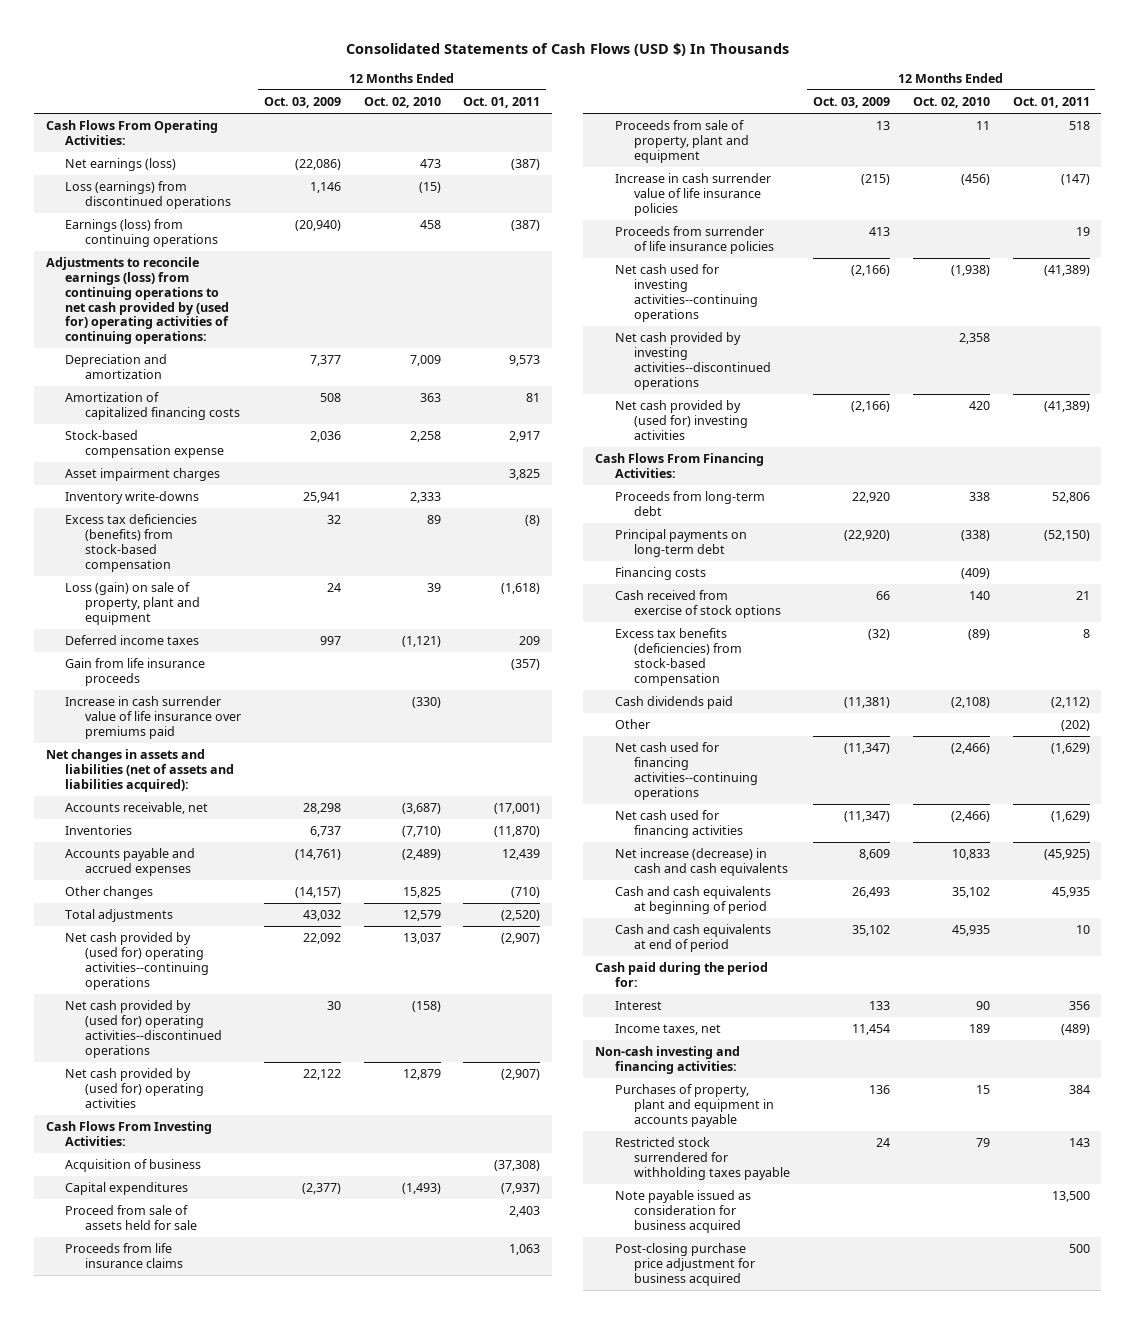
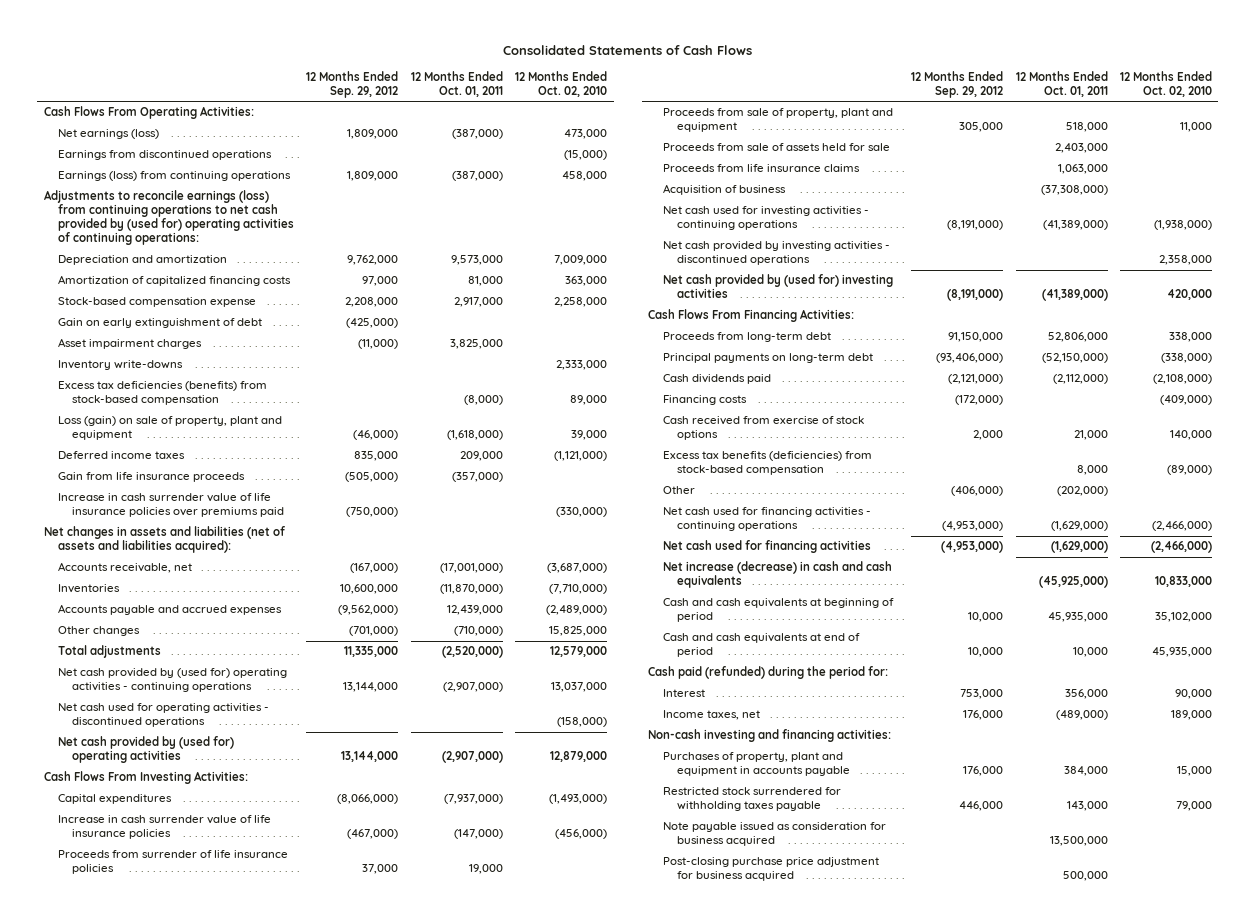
- Consolidated Statements of Cash Flows (USD $) In Thousands
+ Consolidated Statements of Cash Flows
- | 12 Months Ended Oct. 03, 2009 | 12 Months Ended Oct. 02, 2010 | 12 Months Ended Oct. 01, 2011
+ | 12 Months Ended Sep. 29, 2012 | 12 Months Ended Oct. 01, 2011 | 12 Months Ended Oct. 02, 2010
- Net earnings (loss) | (22,086) | 473 | (387)
- Loss (earnings) from discontinued operations | 1,146 | (15) |
- Earnings (loss) from continuing operations | (20,940) | 458 | (387)
+ Net earnings (loss) | 1,809,000 | (387,000) | 473,000
+ Earnings from discontinued operations | | | (15,000)
+ Earnings (loss) from continuing operations | 1,809,000 | (387,000) | 458,000
- Depreciation and amortization | 7,377 | 7,009 | 9,573
- Amortization of capitalized financing costs | 508 | 363 | 81
- Stock-based compensation expense | 2,036 | 2,258 | 2,917
- Asset impairment charges | | | 3,825
- Inventory write-downs | 25,941 | 2,333 |
- Excess tax deficiencies (benefits) from stock-based compensation | 32 | 89 | (8)
- Loss (gain) on sale of property, plant and equipment | 24 | 39 | (1,618)
- Deferred income taxes | 997 | (1,121) | 209
- Gain from life insurance proceeds | | | (357)
- Increase in cash surrender value of life insurance over premiums paid | | (330) |
+ Depreciation and amortization | 9,762,000 | 9,573,000 | 7,009,000
+ Amortization of capitalized financing costs | 97,000 | 81,000 | 363,000
+ Stock-based compensation expense | 2,208,000 | 2,917,000 | 2,258,000
+ Gain on early extinguishment of debt | (425,000) | |
+ Asset impairment charges | (11,000) | 3,825,000 |
+ Inventory write-downs | | | 2,333,000
+ Excess tax deficiencies (benefits) from stock-based compensation | | (8,000) | 89,000
+ Loss (gain) on sale of property, plant and equipment | (46,000) | (1,618,000) | 39,000
+ Deferred income taxes | 835,000 | 209,000 | (1,121,000)
+ Gain from life insurance proceeds | (505,000) | (357,000) |
+ Increase in cash surrender value of life insurance policies over premiums paid | (750,000) | | (330,000)
- Accounts receivable, net | 28,298 | (3,687) | (17,001)
- Inventories | 6,737 | (7,710) | (11,870)
- Accounts payable and accrued expenses | (14,761) | (2,489) | 12,439
- Other changes | (14,157) | 15,825 | (710)
- Total adjustments | 43,032 | 12,579 | (2,520)
- Net cash provided by (used for) operating activities--continuing operations | 22,092 | 13,037 | (2,907)
- Net cash provided by (used for) operating activities--discontinued operations | 30 | (158) |
- Net cash provided by (used for) operating activities | 22,122 | 12,879 | (2,907)
+ Accounts receivable, net | (167,000) | (17,001,000) | (3,687,000)
+ Inventories | 10,600,000 | (11,870,000) | (7,710,000)
+ Accounts payable and accrued expenses | (9,562,000) | 12,439,000 | (2,489,000)
+ Other changes | (701,000) | (710,000) | 15,825,000
+ Total adjustments | 11,335,000 | (2,520,000) | 12,579,000
+ Net cash provided by (used for) operating activities - continuing operations | 13,144,000 | (2,907,000) | 13,037,000
+ Net cash used for operating activities - discontinued operations | | | (158,000)
+ Net cash provided by (used for) operating activities | 13,144,000 | (2,907,000) | 12,879,000
- Acquisition of business | | | (37,308)
- Capital expenditures | (2,377) | (1,493) | (7,937)
- Proceed from sale of assets held for sale | | | 2,403
- Proceeds from life insurance claims | | | 1,063
- Proceeds from sale of property, plant and equipment | 13 | 11 | 518
- Increase in cash surrender value of life insurance policies | (215) | (456) | (147)
- Proceeds from surrender of life insurance policies | 413 | | 19
- Net cash used for investing activities--continuing operations | (2,166) | (1,938) | (41,389)
- Net cash provided by investing activities--discontinued operations | | 2,358 |
- Net cash provided by (used for) investing activities | (2,166) | 420 | (41,389)
+ Capital expenditures | (8,066,000) | (7,937,000) | (1,493,000)
+ Increase in cash surrender value of life insurance policies | (467,000) | (147,000) | (456,000)
+ Proceeds from surrender of life insurance policies | 37,000 | 19,000 |
+ Proceeds from sale of property, plant and equipment | 305,000 | 518,000 | 11,000
+ Proceeds from sale of assets held for sale | | 2,403,000 |
+ Proceeds from life insurance claims | | 1,063,000 |
+ Acquisition of business | | (37,308,000) |
+ Net cash used for investing activities - continuing operations | (8,191,000) | (41,389,000) | (1,938,000)
+ Net cash provided by investing activities - discontinued operations | | | 2,358,000
+ Net cash provided by (used for) investing activities | (8,191,000) | (41,389,000) | 420,000
- Proceeds from long-term debt | 22,920 | 338 | 52,806
- Principal payments on long-term debt | (22,920) | (338) | (52,150)
- Financing costs | | (409) |
- Cash received from exercise of stock options | 66 | 140 | 21
- Excess tax benefits (deficiencies) from stock-based compensation | (32) | (89) | 8
- Cash dividends paid | (11,381) | (2,108) | (2,112)
- Other | | | (202)
- Net cash used for financing activities--continuing operations | (11,347) | (2,466) | (1,629)
- Net cash used for financing activities | (11,347) | (2,466) | (1,629)
- Net increase (decrease) in cash and cash equivalents | 8,609 | 10,833 | (45,925)
- Cash and cash equivalents at beginning of period | 26,493 | 35,102 | 45,935
- Cash and cash equivalents at end of period | 35,102 | 45,935 | 10
- Cash paid during the period for:
- Interest | 133 | 90 | 356
- Income taxes, net | 11,454 | 189 | (489)
+ Proceeds from long-term debt | 91,150,000 | 52,806,000 | 338,000
+ Principal payments on long-term debt | (93,406,000) | (52,150,000) | (338,000)
+ Cash dividends paid | (2,121,000) | (2,112,000) | (2,108,000)
+ Financing costs | (172,000) | | (409,000)
+ Cash received from exercise of stock options | 2,000 | 21,000 | 140,000
+ Excess tax benefits (deficiencies) from stock-based compensation | | 8,000 | (89,000)
+ Other | (406,000) | (202,000) |
+ Net cash used for financing activities - continuing operations | (4,953,000) | (1,629,000) | (2,466,000)
+ Net cash used for financing activities | (4,953,000) | (1,629,000) | (2,466,000)
+ Net increase (decrease) in cash and cash equivalents | | (45,925,000) | 10,833,000
+ Cash and cash equivalents at beginning of period | 10,000 | 45,935,000 | 35,102,000
+ Cash and cash equivalents at end of period | 10,000 | 10,000 | 45,935,000
+ Cash paid (refunded) during the period for:
+ Interest | 753,000 | 356,000 | 90,000
+ Income taxes, net | 176,000 | (489,000) | 189,000
- Purchases of property, plant and equipment in accounts payable | 136 | 15 | 384
- Restricted stock surrendered for withholding taxes payable | 24 | 79 | 143
- Note payable issued as consideration for business acquired | | | 13,500
- Post-closing purchase price adjustment for business acquired | | | 500
+ Purchases of property, plant and equipment in accounts payable | 176,000 | 384,000 | 15,000
+ Restricted stock surrendered for withholding taxes payable | 446,000 | 143,000 | 79,000
+ Note payable issued as consideration for business acquired | | 13,500,000 |
+ Post-closing purchase price adjustment for business acquired | | 500,000 |

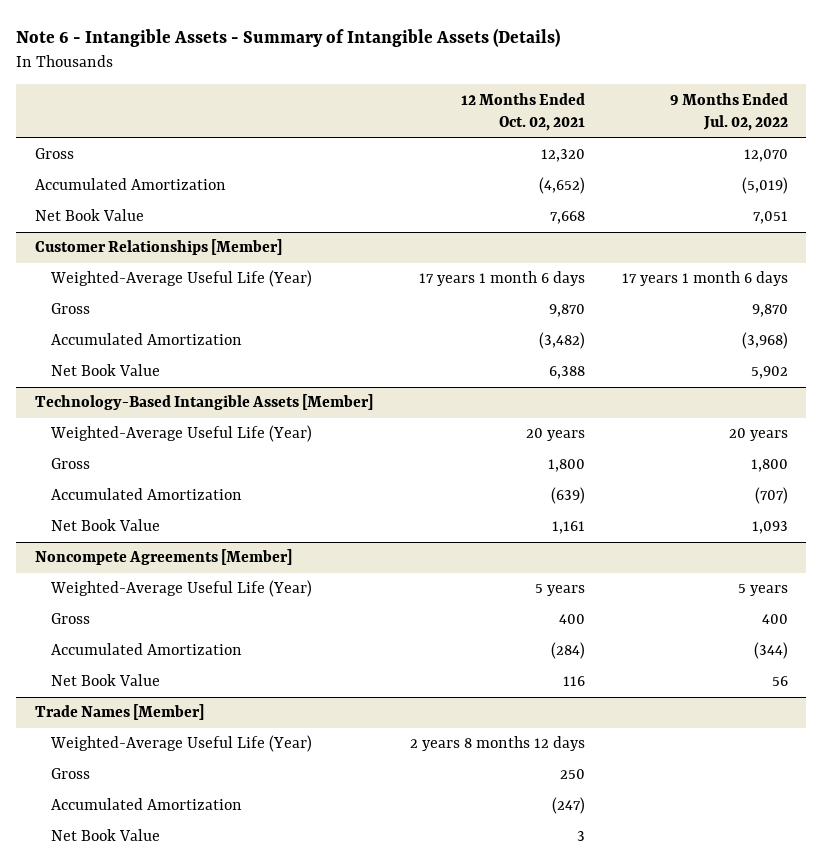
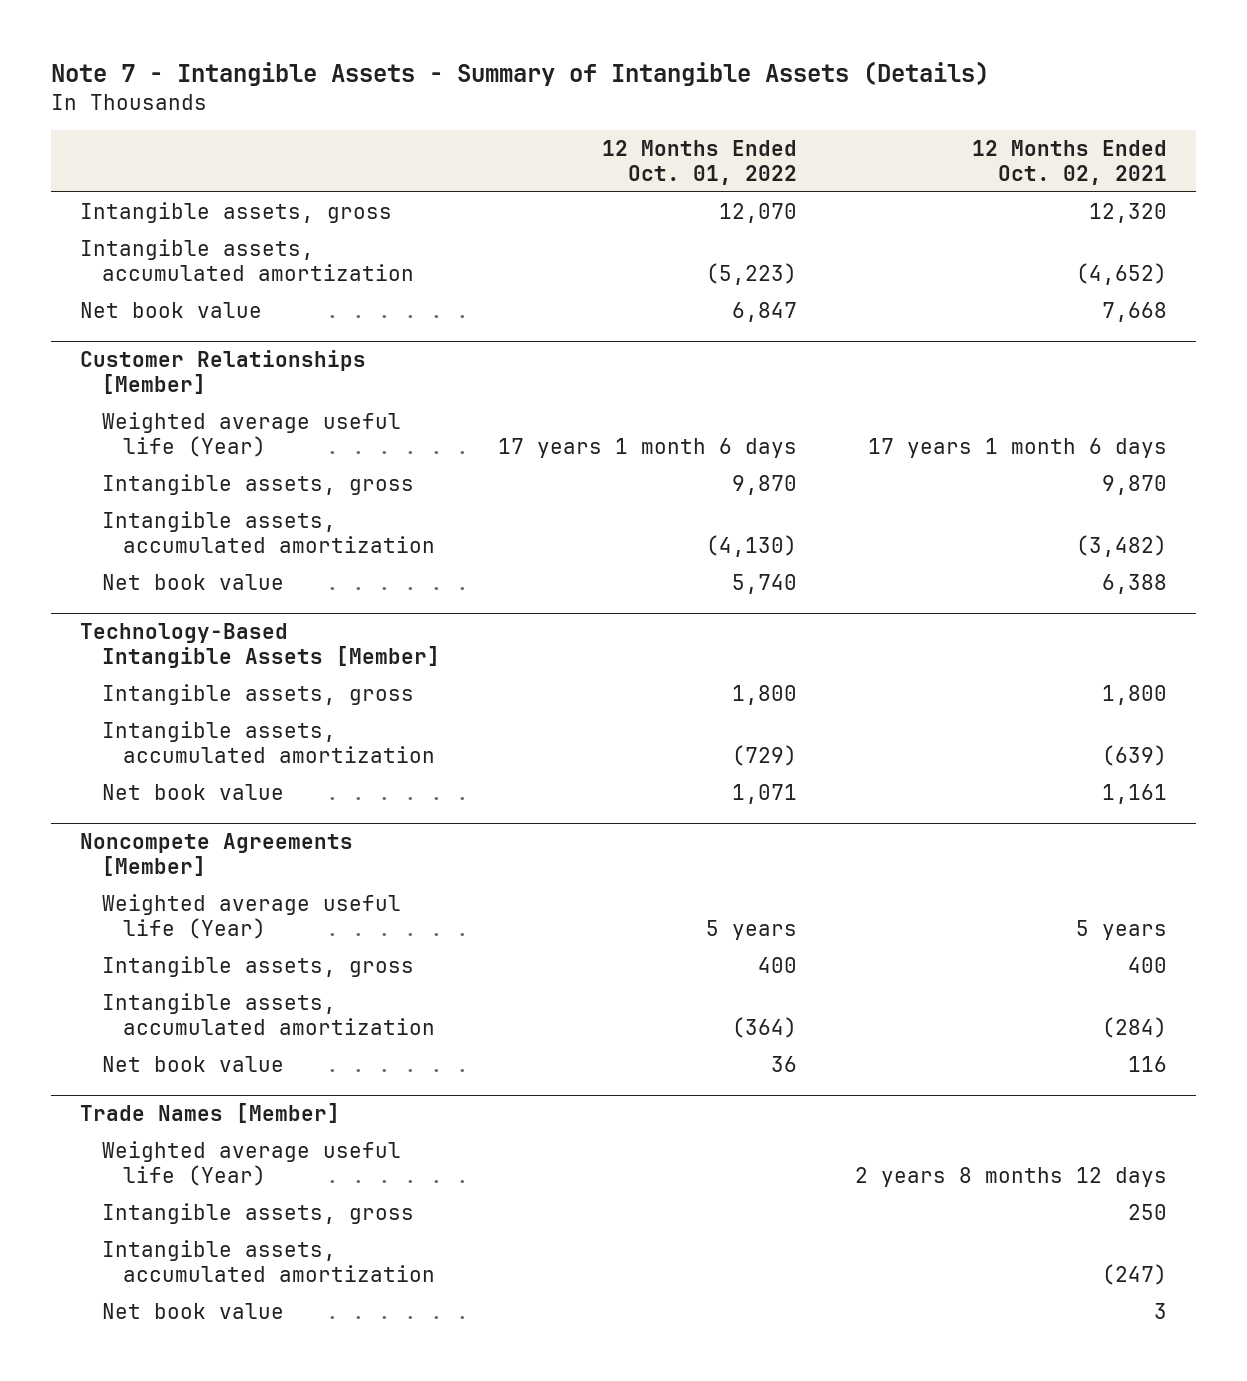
- Note 6 - Intangible Assets - Summary of Intangible Assets (Details)
+ Note 7 - Intangible Assets - Summary of Intangible Assets (Details)
- | 12 Months Ended Oct. 02, 2021 | 9 Months Ended Jul. 02, 2022
+ | 12 Months Ended Oct. 01, 2022 | 12 Months Ended Oct. 02, 2021
- Gross | 12,320 | 12,070
- Accumulated Amortization | (4,652) | (5,019)
- Net Book Value | 7,668 | 7,051
+ Intangible assets, gross | 12,070 | 12,320
+ Intangible assets, accumulated amortization | (5,223) | (4,652)
+ Net book value | 6,847 | 7,668
@ Customer Relationships [Member]
- Weighted-Average Useful Life (Year) | 17 years 1 month 6 days | 17 years 1 month 6 days
- Gross | 9,870 | 9,870
- Accumulated Amortization | (3,482) | (3,968)
- Net Book Value | 6,388 | 5,902
+ Weighted average useful life (Year) | 17 years 1 month 6 days | 17 years 1 month 6 days
+ Intangible assets, gross | 9,870 | 9,870
+ Intangible assets, accumulated amortization | (4,130) | (3,482)
+ Net book value | 5,740 | 6,388
@ Technology-Based Intangible Assets [Member]
- Weighted-Average Useful Life (Year) | 20 years | 20 years
- Gross | 1,800 | 1,800
- Accumulated Amortization | (639) | (707)
- Net Book Value | 1,161 | 1,093
+ Intangible assets, gross | 1,800 | 1,800
+ Intangible assets, accumulated amortization | (729) | (639)
+ Net book value | 1,071 | 1,161
@ Noncompete Agreements [Member]
- Weighted-Average Useful Life (Year) | 5 years | 5 years
- Gross | 400 | 400
- Accumulated Amortization | (284) | (344)
- Net Book Value | 116 | 56
+ Weighted average useful life (Year) | 5 years | 5 years
+ Intangible assets, gross | 400 | 400
+ Intangible assets, accumulated amortization | (364) | (284)
+ Net book value | 36 | 116
@ Trade Names [Member]
- Weighted-Average Useful Life (Year) | 2 years 8 months 12 days |
- Gross | 250 |
- Accumulated Amortization | (247) |
- Net Book Value | 3 |
+ Weighted average useful life (Year) | | 2 years 8 months 12 days
+ Intangible assets, gross | | 250
+ Intangible assets, accumulated amortization | | (247)
+ Net book value | | 3

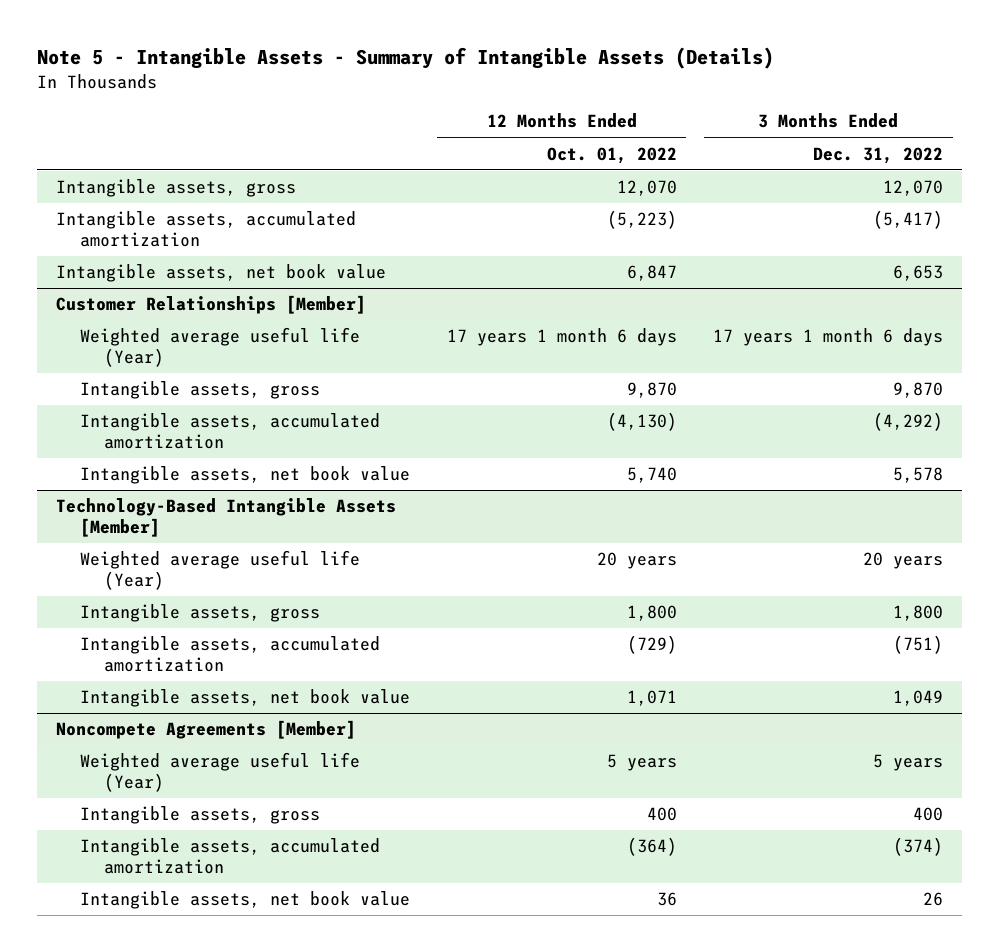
- Note 7 - Intangible Assets - Summary of Intangible Assets (Details)
+ Note 5 - Intangible Assets - Summary of Intangible Assets (Details)
- | 12 Months Ended Oct. 01, 2022 | 12 Months Ended Oct. 02, 2021
+ | 12 Months Ended Oct. 01, 2022 | 3 Months Ended Dec. 31, 2022
- Net book value | 6,847 | 7,668
+ Intangible assets, net book value | 6,847 | 6,653
@ Customer Relationships [Member]
- Net book value | 5,740 | 6,388
+ Intangible assets, net book value | 5,740 | 5,578
@ Technology-Based Intangible Assets [Member]
+ Weighted average useful life (Year) | 20 years | 20 years
- Net book value | 1,071 | 1,161
+ Intangible assets, net book value | 1,071 | 1,049
@ Noncompete Agreements [Member]
- Net book value | 36 | 116
- Trade Names [Member]
- Weighted average useful life (Year) | | 2 years 8 months 12 days
- Intangible assets, gross | | 250
- Intangible assets, accumulated amortization | | (247)
- Net book value | | 3
@ Noncompete Agreements [Member]
+ Intangible assets, net book value | 36 | 26

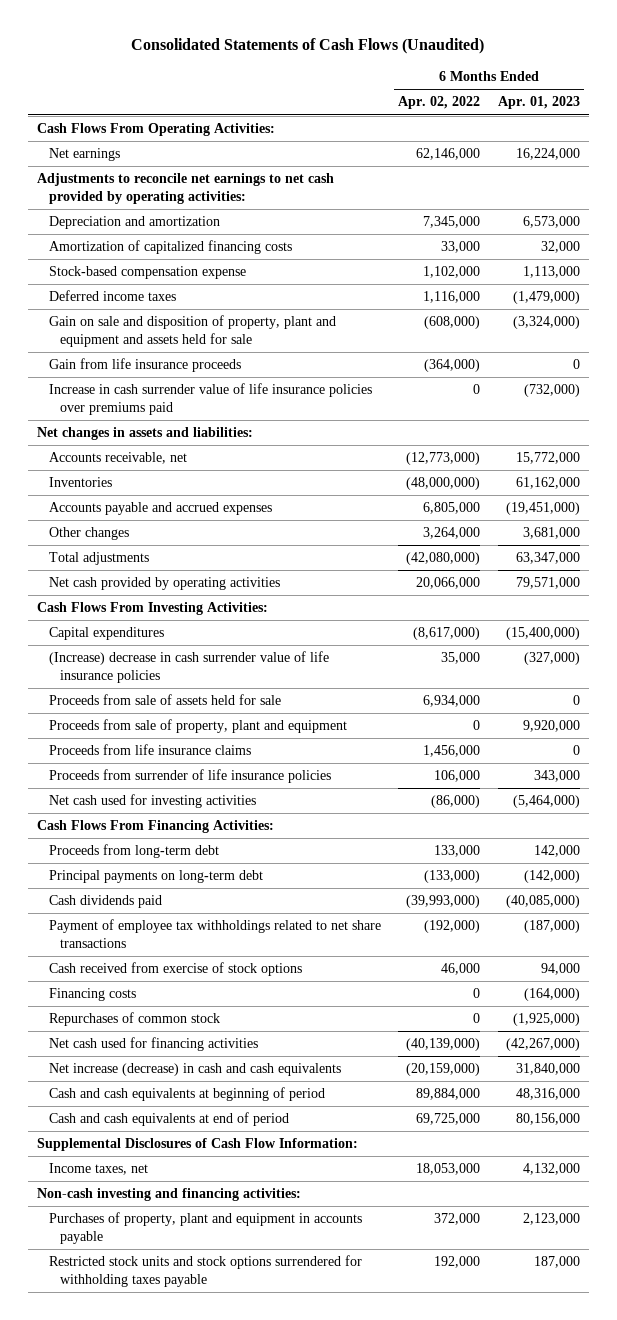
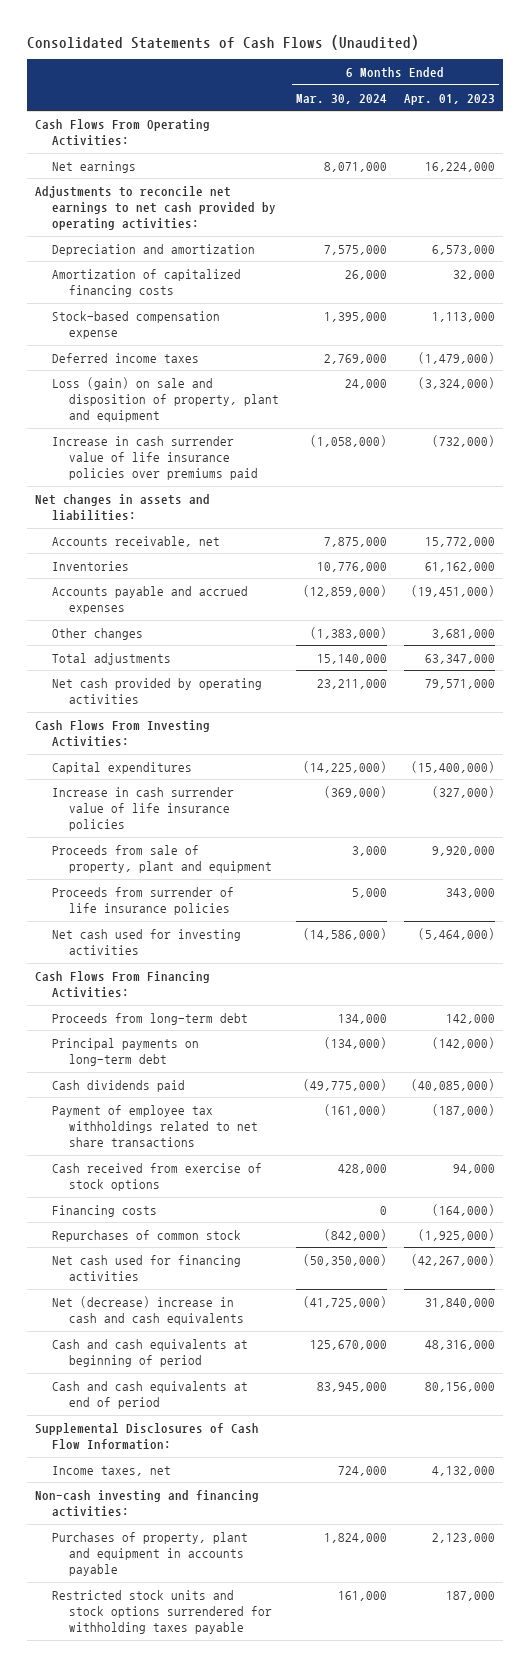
- | 6 Months Ended Apr. 02, 2022 | 6 Months Ended Apr. 01, 2023
+ | 6 Months Ended Mar. 30, 2024 | 6 Months Ended Apr. 01, 2023
- Gain on sale and disposition of property, plant and equipment and assets held for sale | (608,000) | (3,324,000)
- Gain from life insurance proceeds | (364,000) | 0
+ Loss (gain) on sale and disposition of property, plant and equipment | 24,000 | (3,324,000)
- (Increase) decrease in cash surrender value of life insurance policies | 35,000 | (327,000)
- Proceeds from sale of assets held for sale | 6,934,000 | 0
+ Increase in cash surrender value of life insurance policies | (369,000) | (327,000)
- Proceeds from life insurance claims | 1,456,000 | 0
- Net increase (decrease) in cash and cash equivalents | (20,159,000) | 31,840,000
+ Net (decrease) increase in cash and cash equivalents | (41,725,000) | 31,840,000

